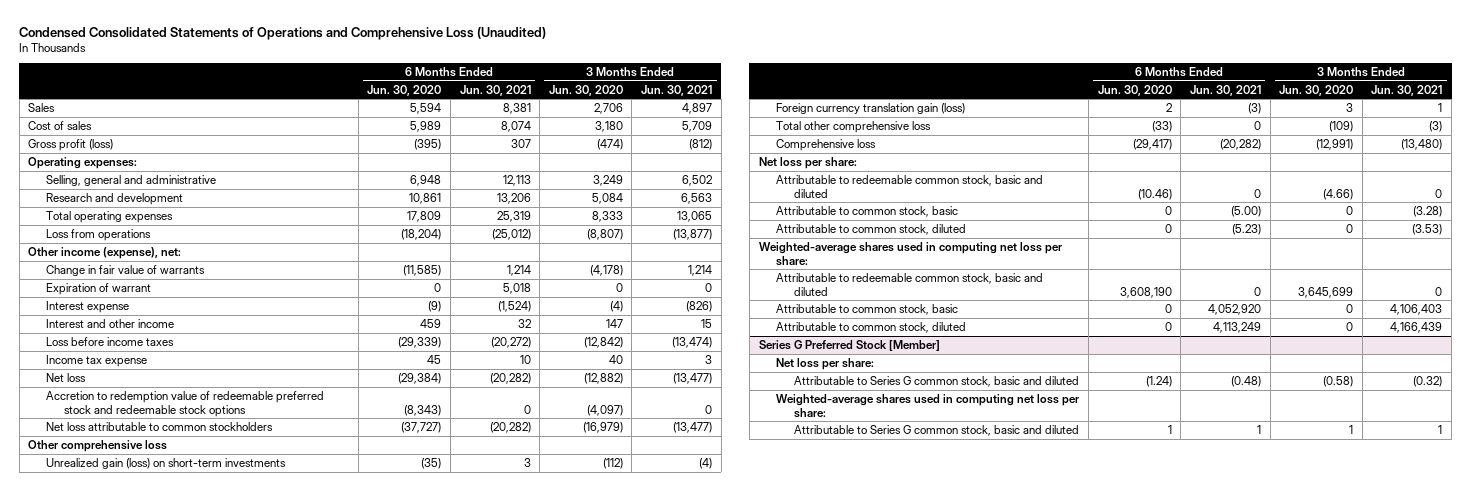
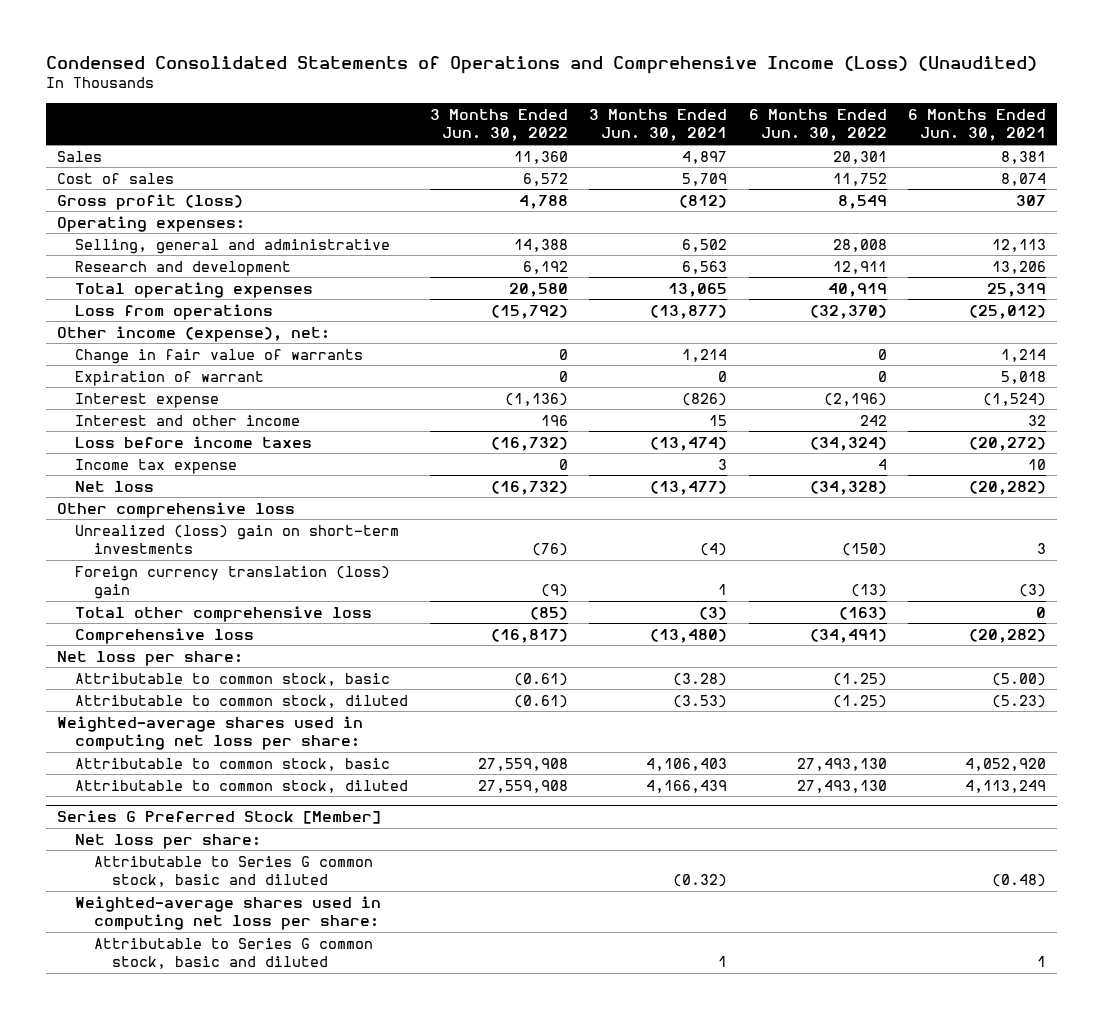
- Condensed Consolidated Statements of Operations and Comprehensive Loss (Unaudited)
+ Condensed Consolidated Statements of Operations and Comprehensive Income (Loss) (Unaudited)
- | 6 Months Ended Jun. 30, 2020 | 6 Months Ended Jun. 30, 2021 | 3 Months Ended Jun. 30, 2020 | 3 Months Ended Jun. 30, 2021
+ | 3 Months Ended Jun. 30, 2022 | 3 Months Ended Jun. 30, 2021 | 6 Months Ended Jun. 30, 2022 | 6 Months Ended Jun. 30, 2021
- Accretion to redemption value of redeemable preferred stock and redeemable stock options | (8,343) | 0 | (4,097) | 0
- Net loss attributable to common stockholders | (37,727) | (20,282) | (16,979) | (13,477)
- Unrealized gain (loss) on short-term investments | (35) | 3 | (112) | (4)
- Foreign currency translation gain (loss) | 2 | (3) | 3 | 1
+ Unrealized (loss) gain on short-term investments | (76) | (4) | (150) | 3
+ Foreign currency translation (loss) gain | (9) | 1 | (13) | (3)
- Attributable to redeemable common stock, basic and diluted | (10.46) | 0 | (4.66) | 0
- Attributable to redeemable common stock, basic and diluted | 3,608,190 | 0 | 3,645,699 | 0

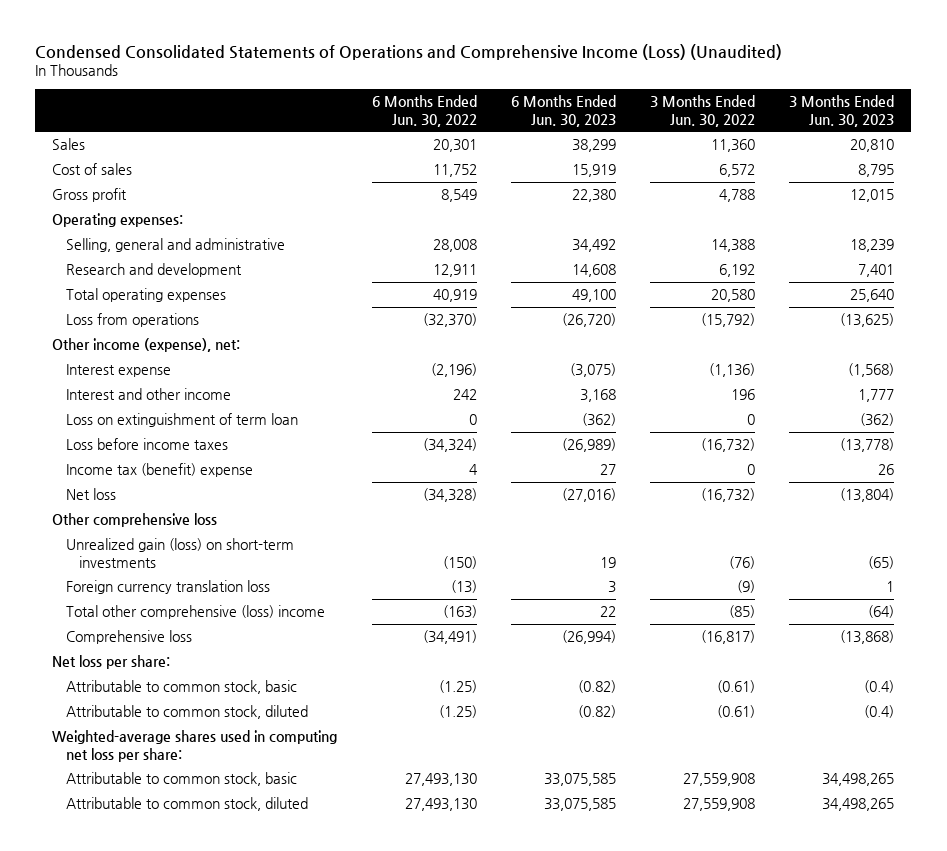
- | 3 Months Ended Jun. 30, 2022 | 3 Months Ended Jun. 30, 2021 | 6 Months Ended Jun. 30, 2022 | 6 Months Ended Jun. 30, 2021
+ | 6 Months Ended Jun. 30, 2022 | 6 Months Ended Jun. 30, 2023 | 3 Months Ended Jun. 30, 2022 | 3 Months Ended Jun. 30, 2023
- Gross profit (loss) | 4,788 | (812) | 8,549 | 307
+ Gross profit | 8,549 | 22,380 | 4,788 | 12,015
- Change in fair value of warrants | 0 | 1,214 | 0 | 1,214
- Expiration of warrant | 0 | 0 | 0 | 5,018
+ Loss on extinguishment of term loan | 0 | (362) | 0 | (362)
- Income tax expense | 0 | 3 | 4 | 10
+ Income tax (benefit) expense | 4 | 27 | 0 | 26
- Unrealized (loss) gain on short-term investments | (76) | (4) | (150) | 3
- Foreign currency translation (loss) gain | (9) | 1 | (13) | (3)
- Total other comprehensive loss | (85) | (3) | (163) | 0
+ Unrealized gain (loss) on short-term investments | (150) | 19 | (76) | (65)
+ Foreign currency translation loss | (13) | 3 | (9) | 1
+ Total other comprehensive (loss) income | (163) | 22 | (85) | (64)
- Series G Preferred Stock [Member]
- Net loss per share:
- Attributable to Series G common stock, basic and diluted | | (0.32) | | (0.48)
- Weighted-average shares used in computing net loss per share:
- Attributable to Series G common stock, basic and diluted | | 1 | | 1

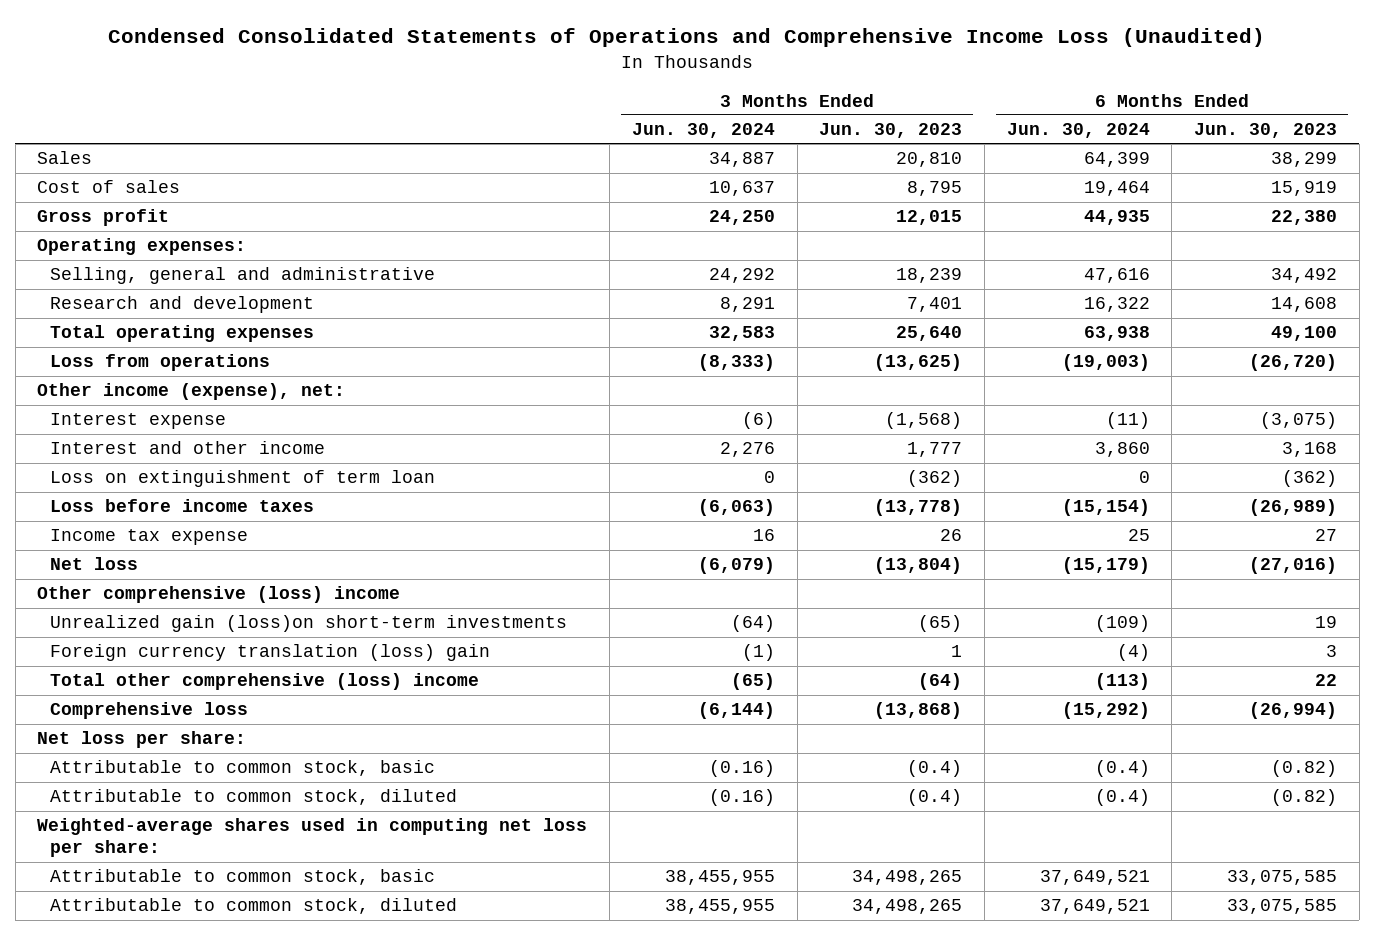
- Condensed Consolidated Statements of Operations and Comprehensive Income (Loss) (Unaudited)
+ Condensed Consolidated Statements of Operations and Comprehensive Income Loss (Unaudited)
- | 6 Months Ended Jun. 30, 2022 | 6 Months Ended Jun. 30, 2023 | 3 Months Ended Jun. 30, 2022 | 3 Months Ended Jun. 30, 2023
+ | 3 Months Ended Jun. 30, 2024 | 3 Months Ended Jun. 30, 2023 | 6 Months Ended Jun. 30, 2024 | 6 Months Ended Jun. 30, 2023
- Income tax (benefit) expense | 4 | 27 | 0 | 26
+ Income tax expense | 16 | 26 | 25 | 27
- Other comprehensive loss
- Unrealized gain (loss) on short-term investments | (150) | 19 | (76) | (65)
- Foreign currency translation loss | (13) | 3 | (9) | 1
+ Other comprehensive (loss) income
+ Unrealized gain (loss)on short-term investments | (64) | (65) | (109) | 19
+ Foreign currency translation (loss) gain | (1) | 1 | (4) | 3

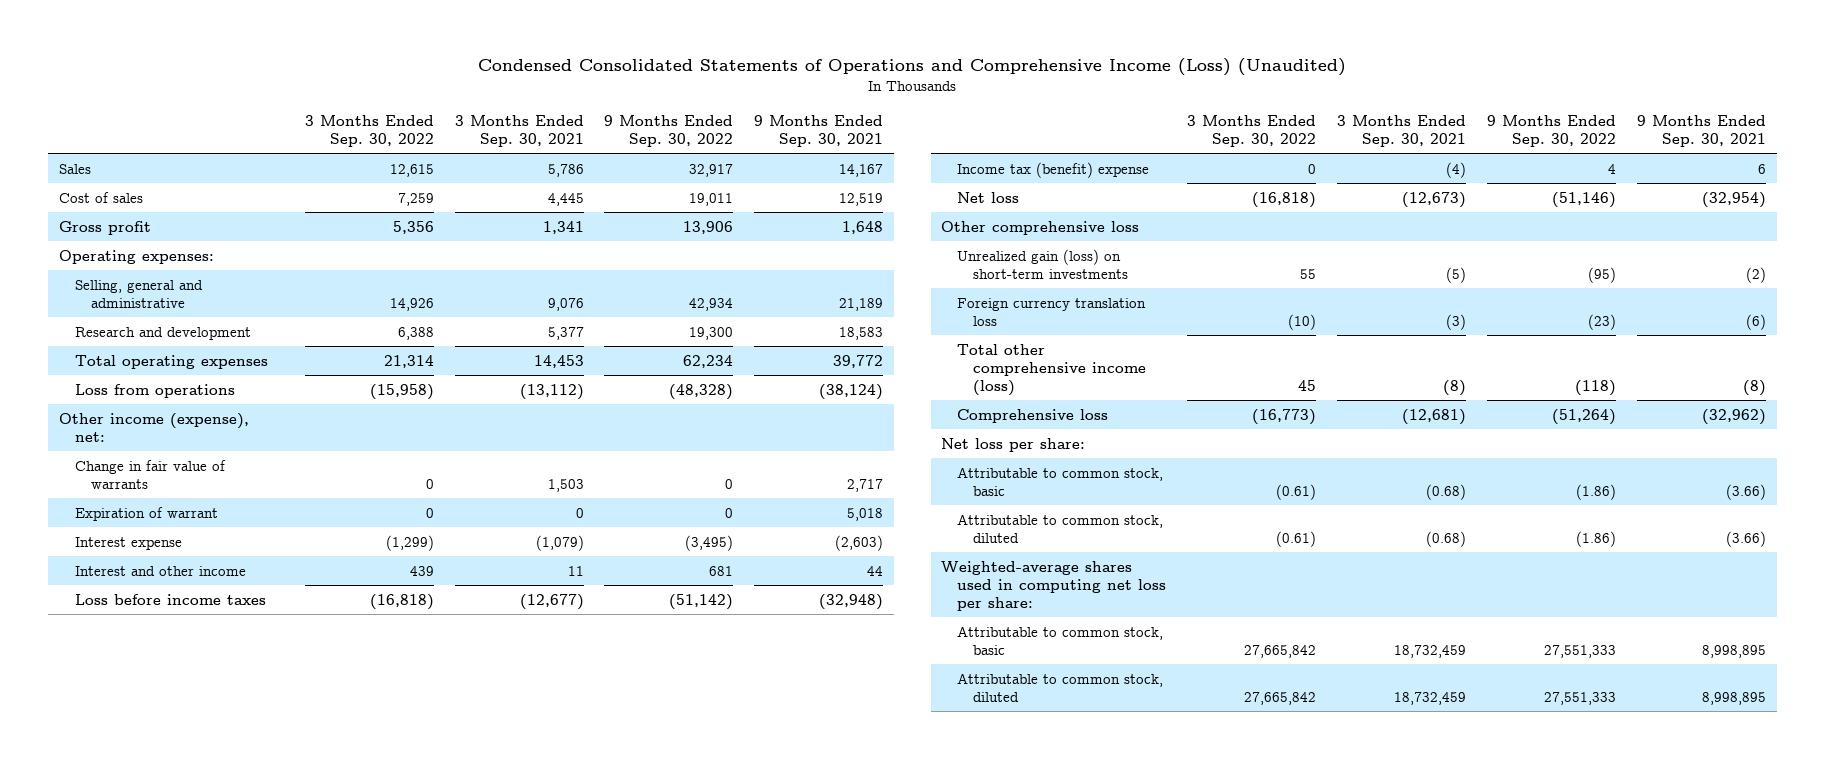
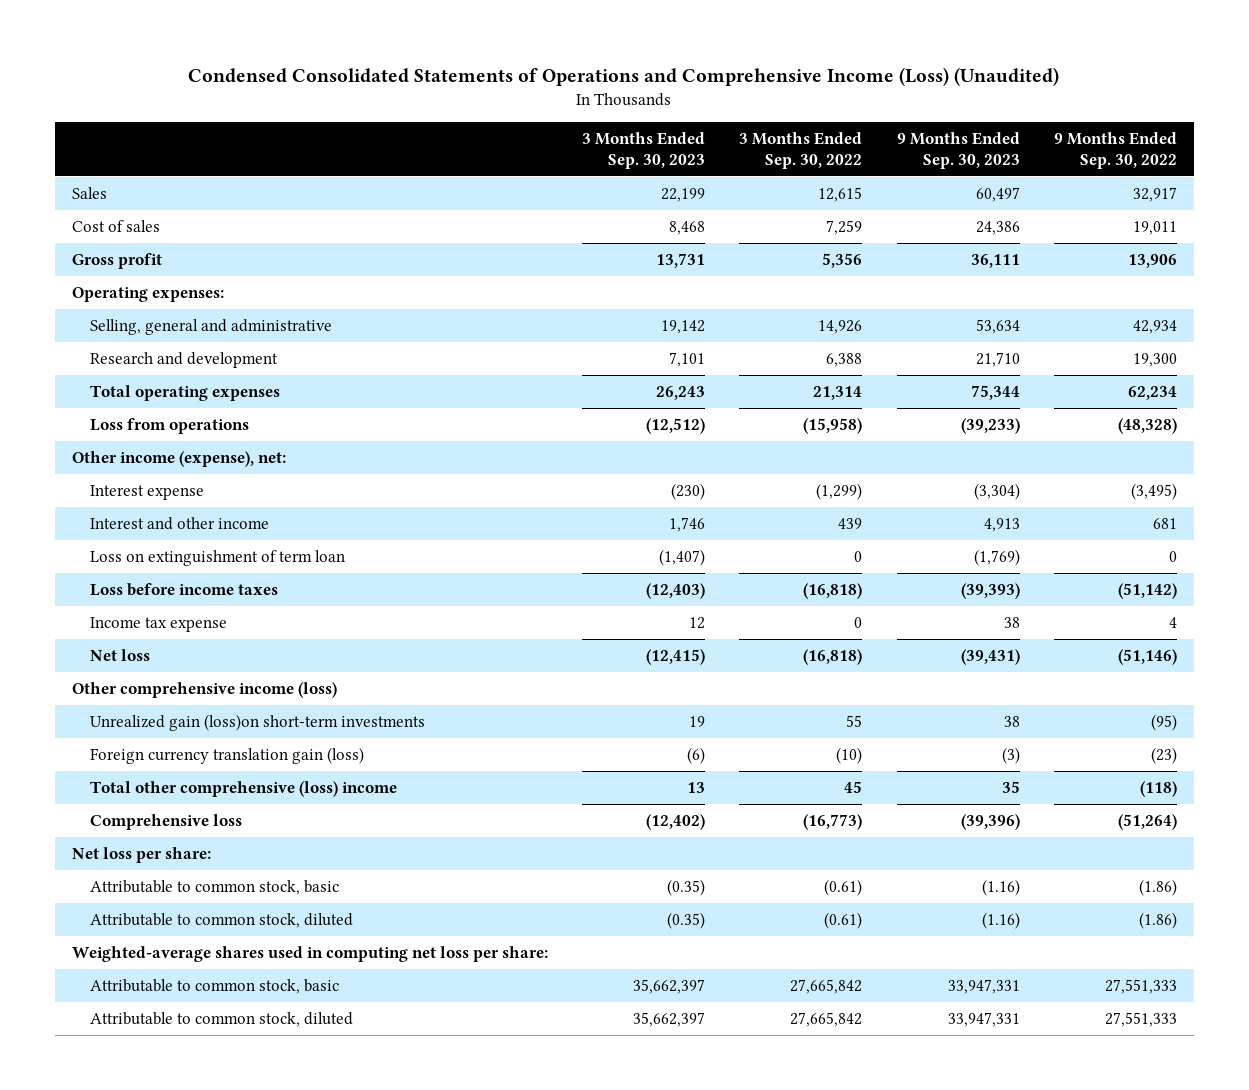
- | 3 Months Ended Sep. 30, 2022 | 3 Months Ended Sep. 30, 2021 | 9 Months Ended Sep. 30, 2022 | 9 Months Ended Sep. 30, 2021
+ | 3 Months Ended Sep. 30, 2023 | 3 Months Ended Sep. 30, 2022 | 9 Months Ended Sep. 30, 2023 | 9 Months Ended Sep. 30, 2022
- Change in fair value of warrants | 0 | 1,503 | 0 | 2,717
- Expiration of warrant | 0 | 0 | 0 | 5,018
+ Loss on extinguishment of term loan | (1,407) | 0 | (1,769) | 0
- Income tax (benefit) expense | 0 | (4) | 4 | 6
+ Income tax expense | 12 | 0 | 38 | 4
- Other comprehensive loss
- Unrealized gain (loss) on short-term investments | 55 | (5) | (95) | (2)
- Foreign currency translation loss | (10) | (3) | (23) | (6)
- Total other comprehensive income (loss) | 45 | (8) | (118) | (8)
+ Other comprehensive income (loss)
+ Unrealized gain (loss)on short-term investments | 19 | 55 | 38 | (95)
+ Foreign currency translation gain (loss) | (6) | (10) | (3) | (23)
+ Total other comprehensive (loss) income | 13 | 45 | 35 | (118)

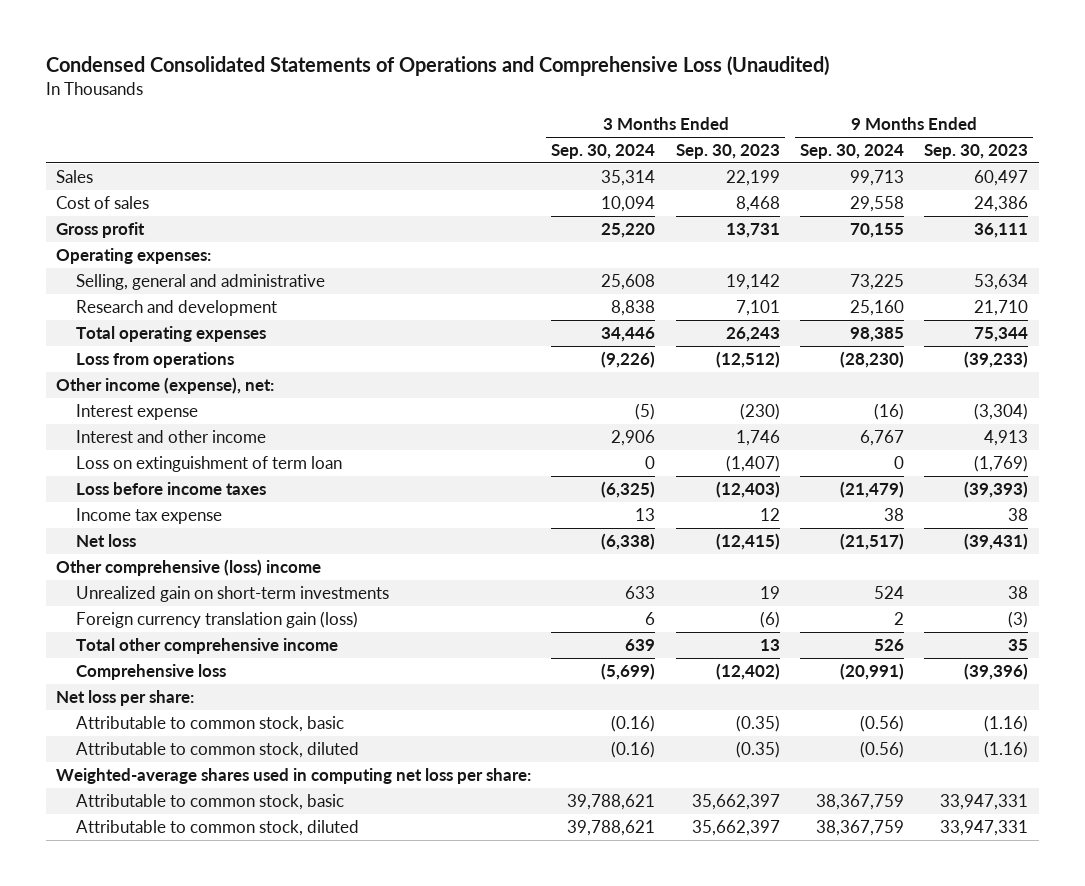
- Condensed Consolidated Statements of Operations and Comprehensive Income (Loss) (Unaudited)
+ Condensed Consolidated Statements of Operations and Comprehensive Loss (Unaudited)
- | 3 Months Ended Sep. 30, 2023 | 3 Months Ended Sep. 30, 2022 | 9 Months Ended Sep. 30, 2023 | 9 Months Ended Sep. 30, 2022
+ | 3 Months Ended Sep. 30, 2024 | 3 Months Ended Sep. 30, 2023 | 9 Months Ended Sep. 30, 2024 | 9 Months Ended Sep. 30, 2023
- Other comprehensive income (loss)
- Unrealized gain (loss)on short-term investments | 19 | 55 | 38 | (95)
+ Other comprehensive (loss) income
+ Unrealized gain on short-term investments | 633 | 19 | 524 | 38
- Total other comprehensive (loss) income | 13 | 45 | 35 | (118)
+ Total other comprehensive income | 639 | 13 | 526 | 35

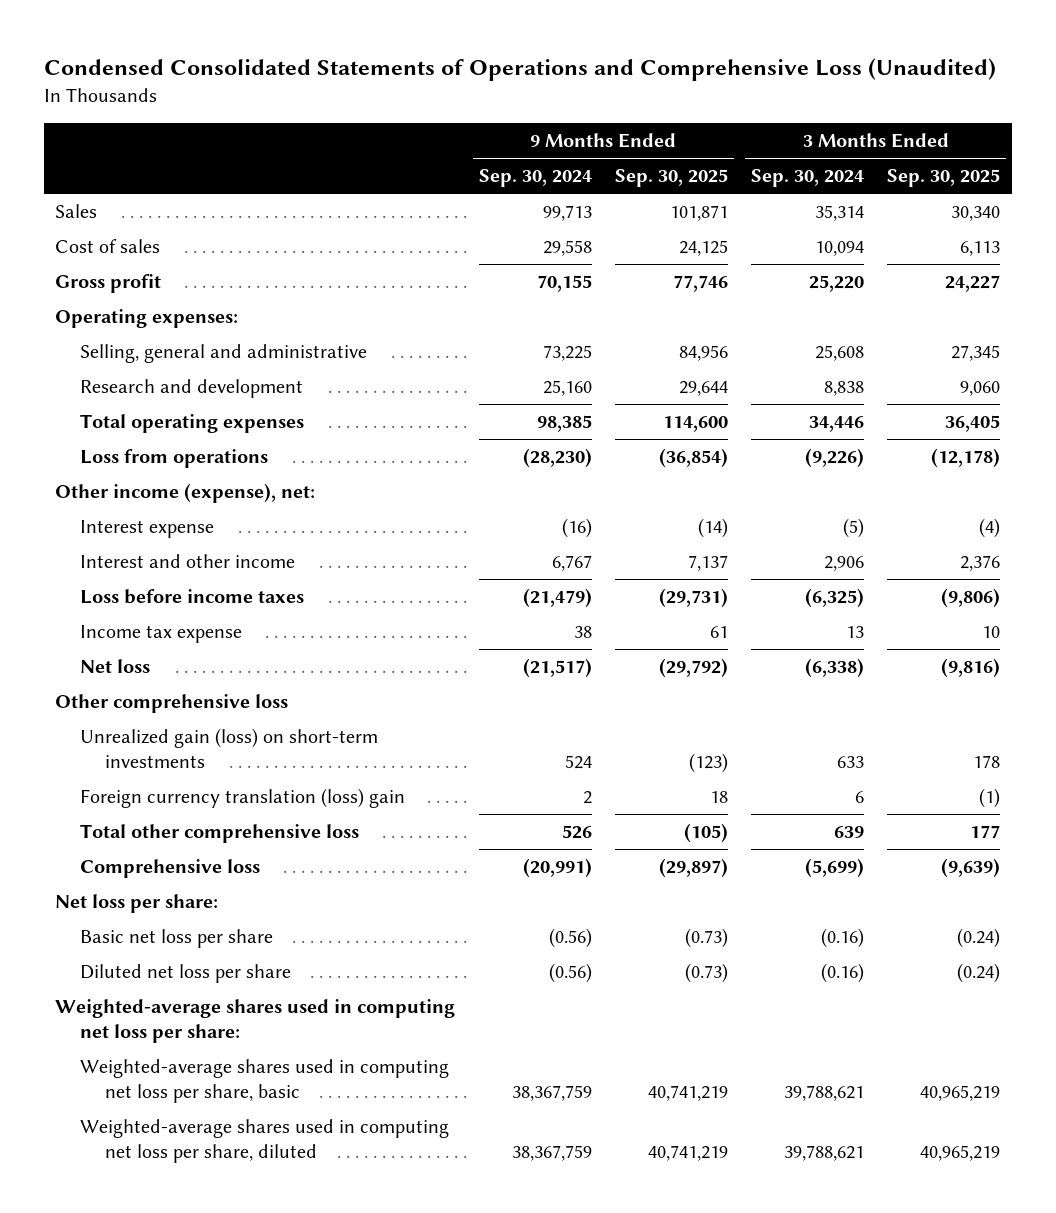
- | 3 Months Ended Sep. 30, 2024 | 3 Months Ended Sep. 30, 2023 | 9 Months Ended Sep. 30, 2024 | 9 Months Ended Sep. 30, 2023
+ | 9 Months Ended Sep. 30, 2024 | 9 Months Ended Sep. 30, 2025 | 3 Months Ended Sep. 30, 2024 | 3 Months Ended Sep. 30, 2025
- Loss on extinguishment of term loan | 0 | (1,407) | 0 | (1,769)
- Other comprehensive (loss) income
- Unrealized gain on short-term investments | 633 | 19 | 524 | 38
- Foreign currency translation gain (loss) | 6 | (6) | 2 | (3)
- Total other comprehensive income | 639 | 13 | 526 | 35
+ Other comprehensive loss
+ Unrealized gain (loss) on short-term investments | 524 | (123) | 633 | 178
+ Foreign currency translation (loss) gain | 2 | 18 | 6 | (1)
+ Total other comprehensive loss | 526 | (105) | 639 | 177
- Attributable to common stock, basic | (0.16) | (0.35) | (0.56) | (1.16)
- Attributable to common stock, diluted | (0.16) | (0.35) | (0.56) | (1.16)
+ Basic net loss per share | (0.56) | (0.73) | (0.16) | (0.24)
+ Diluted net loss per share | (0.56) | (0.73) | (0.16) | (0.24)
- Attributable to common stock, basic | 39,788,621 | 35,662,397 | 38,367,759 | 33,947,331
- Attributable to common stock, diluted | 39,788,621 | 35,662,397 | 38,367,759 | 33,947,331
+ Weighted-average shares used in computing net loss per share, basic | 38,367,759 | 40,741,219 | 39,788,621 | 40,965,219
+ Weighted-average shares used in computing net loss per share, diluted | 38,367,759 | 40,741,219 | 39,788,621 | 40,965,219

